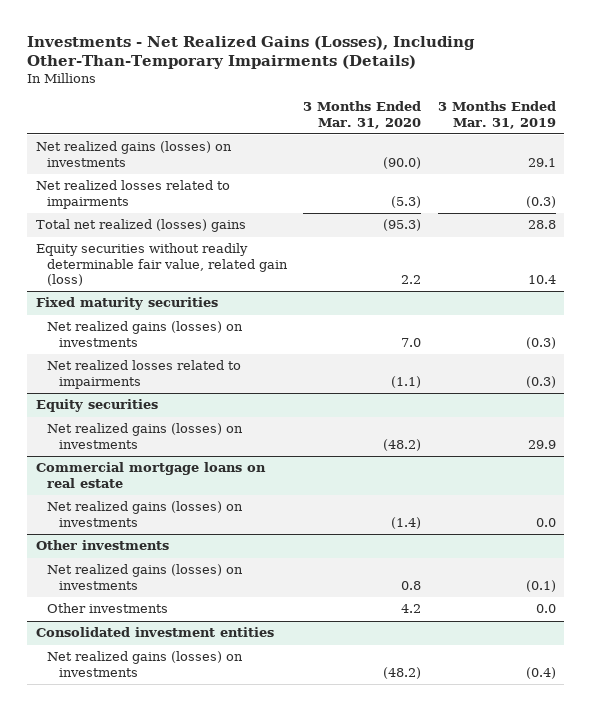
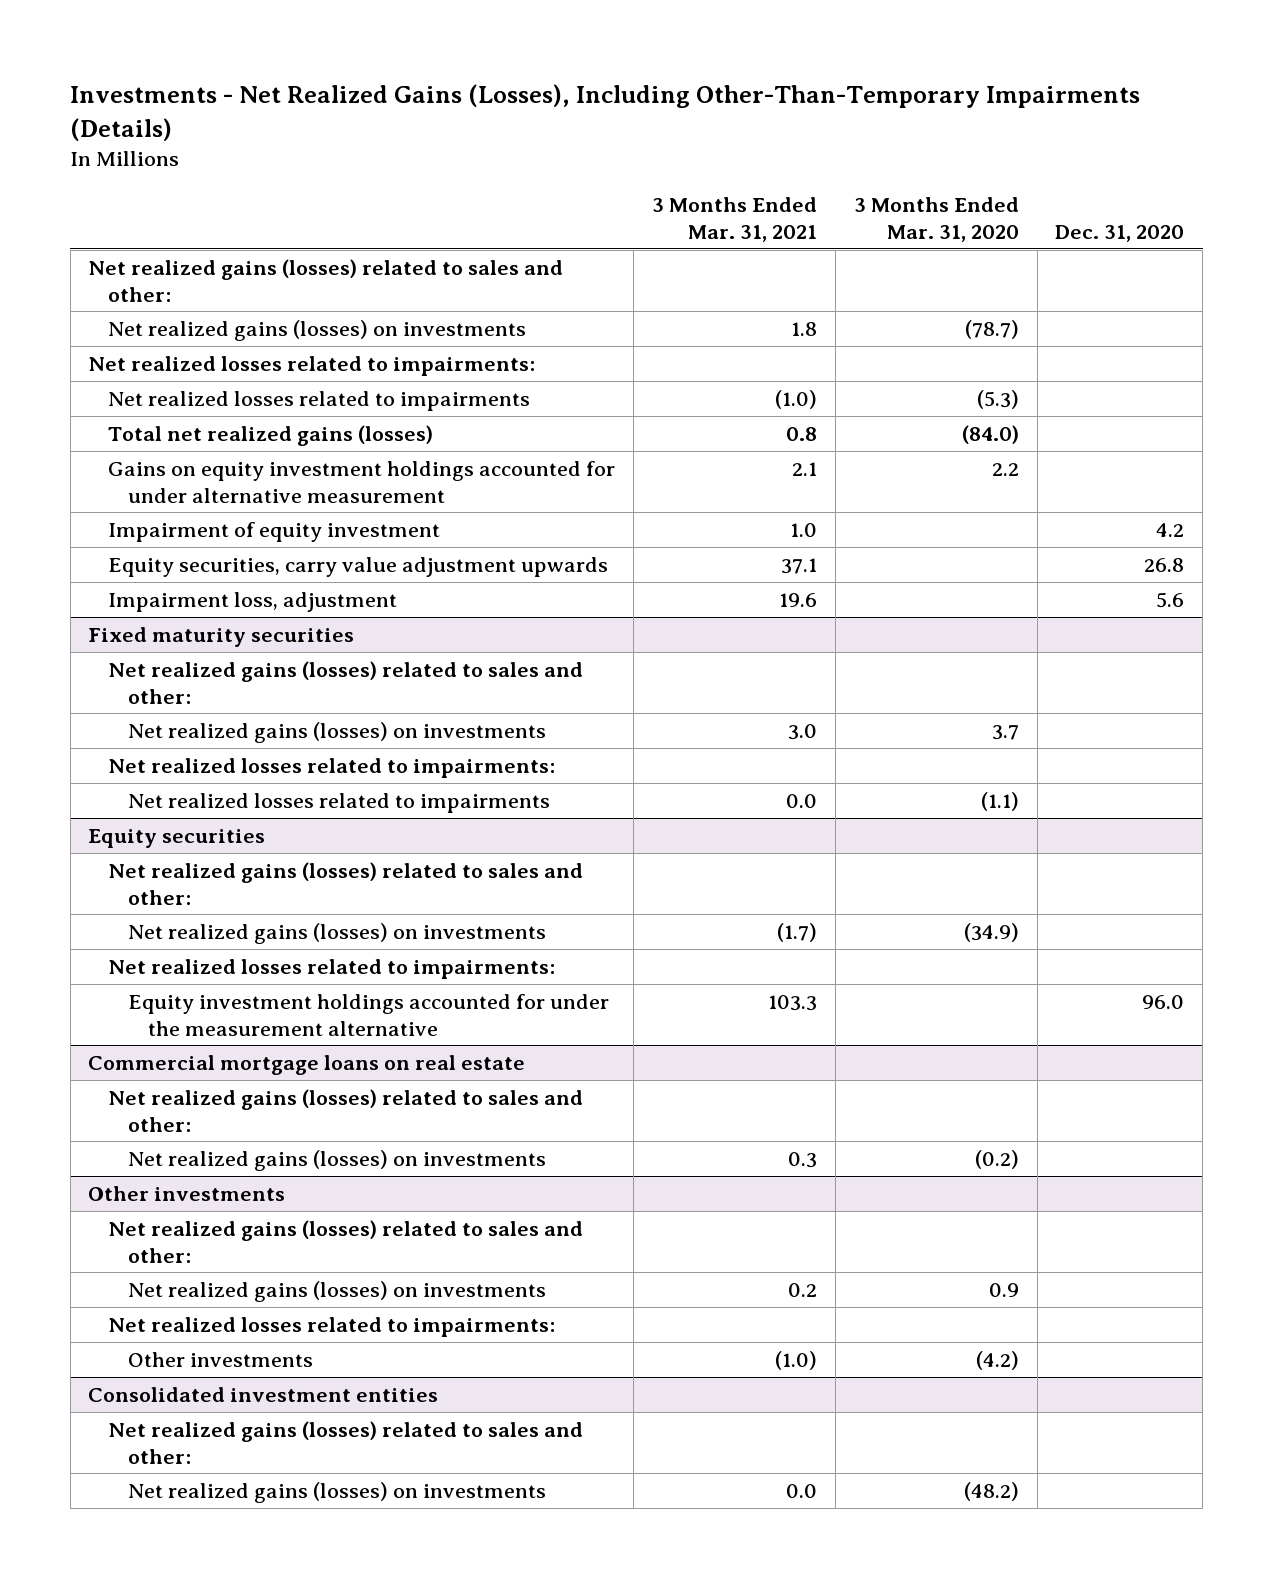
- | 3 Months Ended Mar. 31, 2020 | 3 Months Ended Mar. 31, 2019
+ | 3 Months Ended Mar. 31, 2021 | 3 Months Ended Mar. 31, 2020 | Dec. 31, 2020
- Net realized gains (losses) on investments | (90.0) | 29.1
+ Net realized gains (losses) related to sales and other:
+ Net realized gains (losses) on investments | 1.8 | (78.7) |
+ Net realized losses related to impairments:
- Total net realized (losses) gains | (95.3) | 28.8
- Equity securities without readily determinable fair value, related gain (loss) | 2.2 | 10.4
+ Total net realized gains (losses) | 0.8 | (84.0) |
+ Gains on equity investment holdings accounted for under alternative measurement | 2.1 | 2.2 |
+ Impairment of equity investment | 1.0 | | 4.2
+ Equity securities, carry value adjustment upwards | 37.1 | | 26.8
+ Impairment loss, adjustment | 19.6 | | 5.6
@ Fixed maturity securities
- Net realized gains (losses) on investments | 7.0 | (0.3)
+ Net realized gains (losses) related to sales and other:
+ Net realized gains (losses) on investments | 3.0 | 3.7 |
+ Net realized losses related to impairments:
@ Equity securities
- Net realized gains (losses) on investments | (48.2) | 29.9
+ Net realized gains (losses) related to sales and other:
+ Net realized gains (losses) on investments | (1.7) | (34.9) |
+ Net realized losses related to impairments:
+ Equity investment holdings accounted for under the measurement alternative | 103.3 | | 96.0
@ Commercial mortgage loans on real estate
- Net realized gains (losses) on investments | (1.4) | 0.0
+ Net realized gains (losses) related to sales and other:
+ Net realized gains (losses) on investments | 0.3 | (0.2) |
@ Other investments
- Net realized gains (losses) on investments | 0.8 | (0.1)
- Other investments | 4.2 | 0.0
+ Net realized gains (losses) related to sales and other:
+ Net realized gains (losses) on investments | 0.2 | 0.9 |
+ Net realized losses related to impairments:
+ Other investments | (1.0) | (4.2) |
@ Consolidated investment entities
+ Net realized gains (losses) related to sales and other:

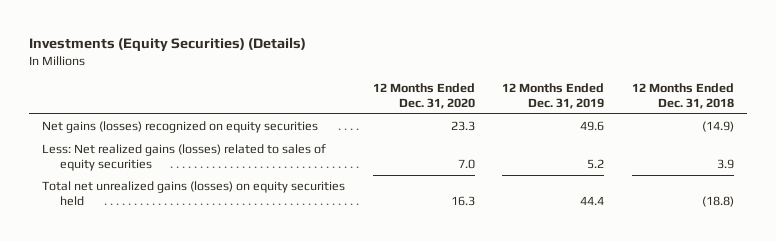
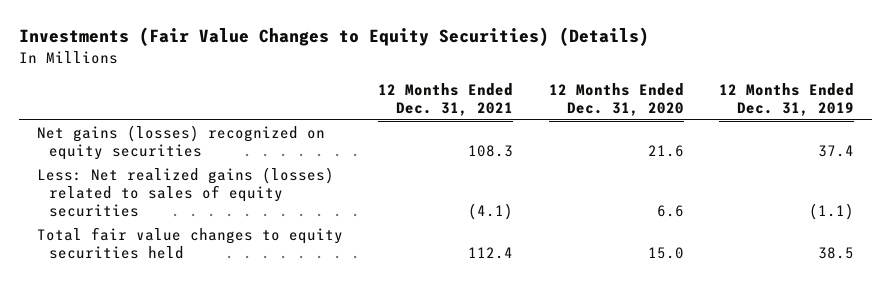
- Investments (Equity Securities) (Details)
+ Investments (Fair Value Changes to Equity Securities) (Details)
- | 12 Months Ended Dec. 31, 2020 | 12 Months Ended Dec. 31, 2019 | 12 Months Ended Dec. 31, 2018
+ | 12 Months Ended Dec. 31, 2021 | 12 Months Ended Dec. 31, 2020 | 12 Months Ended Dec. 31, 2019
- Net gains (losses) recognized on equity securities | 23.3 | 49.6 | (14.9)
- Less: Net realized gains (losses) related to sales of equity securities | 7.0 | 5.2 | 3.9
- Total net unrealized gains (losses) on equity securities held | 16.3 | 44.4 | (18.8)
+ Net gains (losses) recognized on equity securities | 108.3 | 21.6 | 37.4
+ Less: Net realized gains (losses) related to sales of equity securities | (4.1) | 6.6 | (1.1)
+ Total fair value changes to equity securities held | 112.4 | 15.0 | 38.5

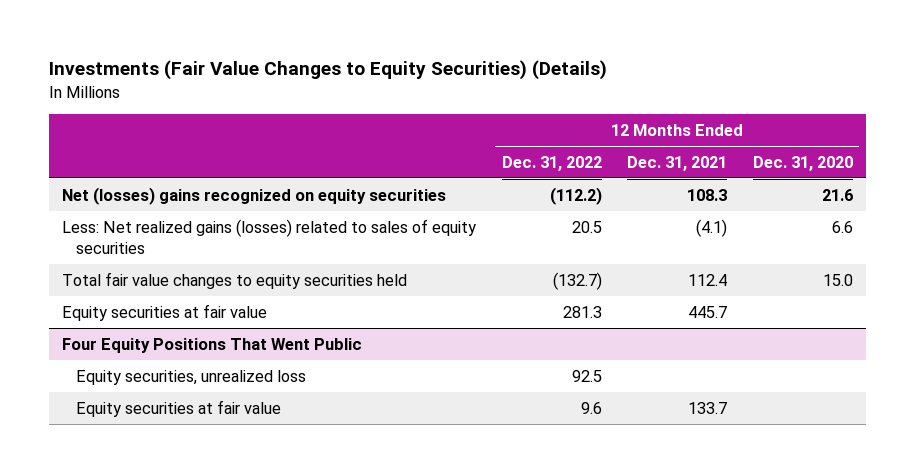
- | 12 Months Ended Dec. 31, 2021 | 12 Months Ended Dec. 31, 2020 | 12 Months Ended Dec. 31, 2019
+ | 12 Months Ended Dec. 31, 2022 | 12 Months Ended Dec. 31, 2021 | 12 Months Ended Dec. 31, 2020
- Net gains (losses) recognized on equity securities | 108.3 | 21.6 | 37.4
+ Net (losses) gains recognized on equity securities | (112.2) | 108.3 | 21.6
+ Equity securities at fair value | 281.3 | 445.7 |
+ Four Equity Positions That Went Public
+ Equity securities, unrealized loss | 92.5 | |
+ Equity securities at fair value | 9.6 | 133.7 |

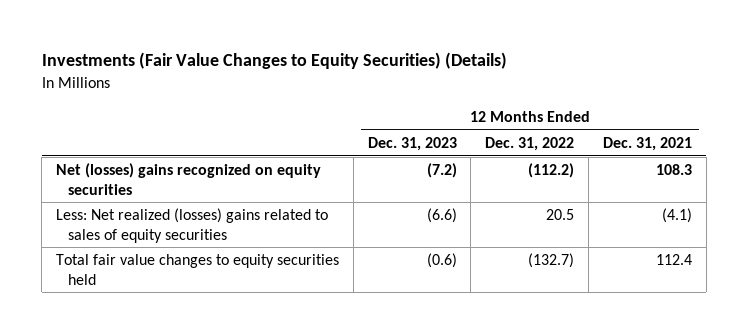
- | 12 Months Ended Dec. 31, 2022 | 12 Months Ended Dec. 31, 2021 | 12 Months Ended Dec. 31, 2020
+ | 12 Months Ended Dec. 31, 2023 | 12 Months Ended Dec. 31, 2022 | 12 Months Ended Dec. 31, 2021
- Less: Net realized gains (losses) related to sales of equity securities | 20.5 | (4.1) | 6.6
+ Less: Net realized (losses) gains related to sales of equity securities | (6.6) | 20.5 | (4.1)
- Equity securities at fair value | 281.3 | 445.7 |
- Four Equity Positions That Went Public
- Equity securities, unrealized loss | 92.5 | |
- Equity securities at fair value | 9.6 | 133.7 |

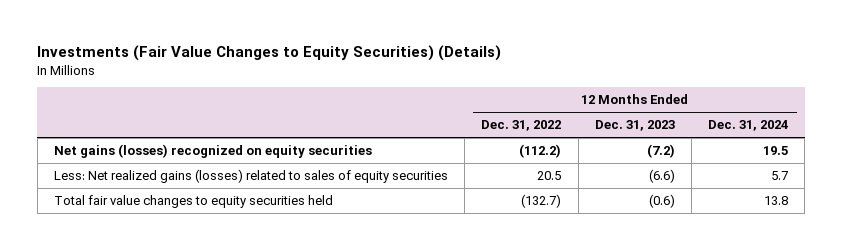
- | 12 Months Ended Dec. 31, 2023 | 12 Months Ended Dec. 31, 2022 | 12 Months Ended Dec. 31, 2021
+ | 12 Months Ended Dec. 31, 2022 | 12 Months Ended Dec. 31, 2023 | 12 Months Ended Dec. 31, 2024
- Net (losses) gains recognized on equity securities | (7.2) | (112.2) | 108.3
- Less: Net realized (losses) gains related to sales of equity securities | (6.6) | 20.5 | (4.1)
+ Net gains (losses) recognized on equity securities | (112.2) | (7.2) | 19.5
+ Less: Net realized gains (losses) related to sales of equity securities | 20.5 | (6.6) | 5.7

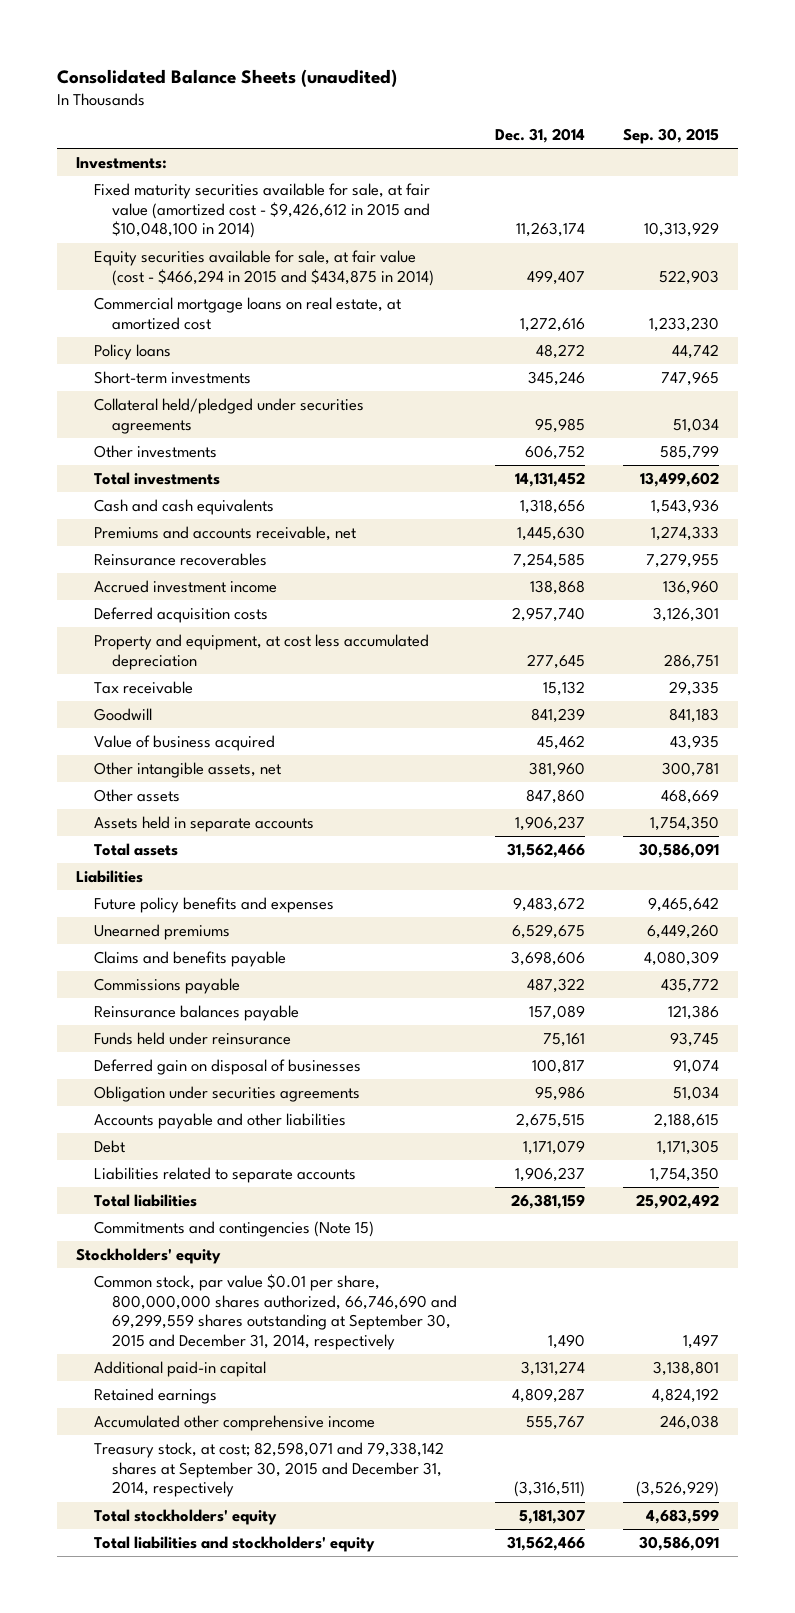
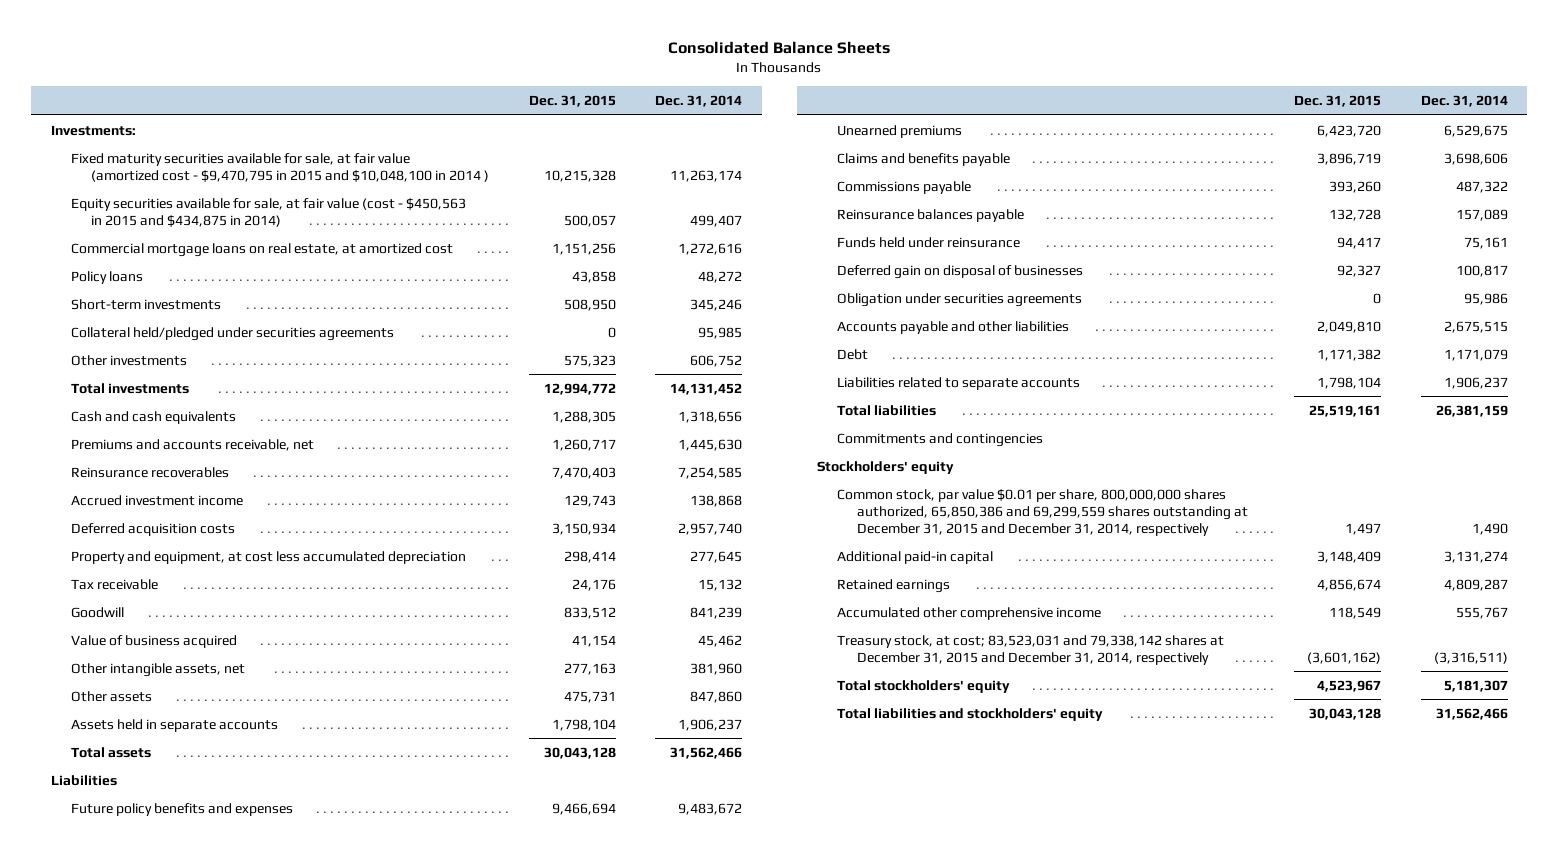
- Consolidated Balance Sheets (unaudited)
+ Consolidated Balance Sheets
- | Dec. 31, 2014 | Sep. 30, 2015
+ | Dec. 31, 2015 | Dec. 31, 2014
- Fixed maturity securities available for sale, at fair value (amortized cost - $9,426,612 in 2015 and $10,048,100 in 2014) | 11,263,174 | 10,313,929
- Equity securities available for sale, at fair value (cost - $466,294 in 2015 and $434,875 in 2014) | 499,407 | 522,903
+ Fixed maturity securities available for sale, at fair value (amortized cost - $9,470,795 in 2015 and $10,048,100 in 2014 ) | 10,215,328 | 11,263,174
+ Equity securities available for sale, at fair value (cost - $450,563 in 2015 and $434,875 in 2014) | 500,057 | 499,407
- Commitments and contingencies (Note 15)
+ Commitments and contingencies
- Common stock, par value $0.01 per share, 800,000,000 shares authorized, 66,746,690 and 69,299,559 shares outstanding at September 30, 2015 and December 31, 2014, respectively | 1,490 | 1,497
+ Common stock, par value $0.01 per share, 800,000,000 shares authorized, 65,850,386 and 69,299,559 shares outstanding at December 31, 2015 and December 31, 2014, respectively | 1,497 | 1,490
- Treasury stock, at cost; 82,598,071 and 79,338,142 shares at September 30, 2015 and December 31, 2014, respectively | (3,316,511) | (3,526,929)
+ Treasury stock, at cost; 83,523,031 and 79,338,142 shares at December 31, 2015 and December 31, 2014, respectively | (3,601,162) | (3,316,511)

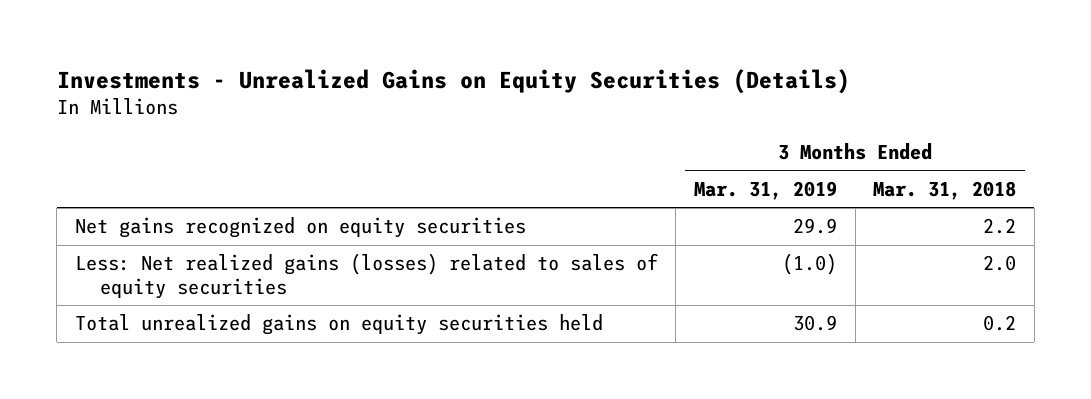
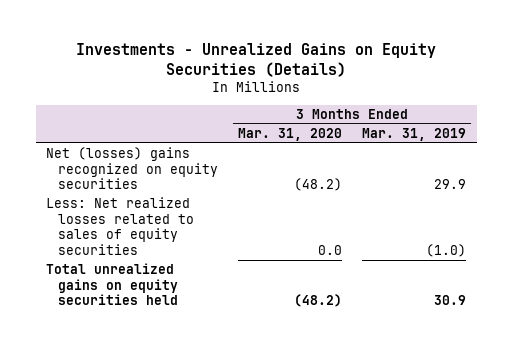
- | 3 Months Ended Mar. 31, 2019 | 3 Months Ended Mar. 31, 2018
+ | 3 Months Ended Mar. 31, 2020 | 3 Months Ended Mar. 31, 2019
- Net gains recognized on equity securities | 29.9 | 2.2
- Less: Net realized gains (losses) related to sales of equity securities | (1.0) | 2.0
+ Net (losses) gains recognized on equity securities | (48.2) | 29.9
+ Less: Net realized losses related to sales of equity securities | 0.0 | (1.0)

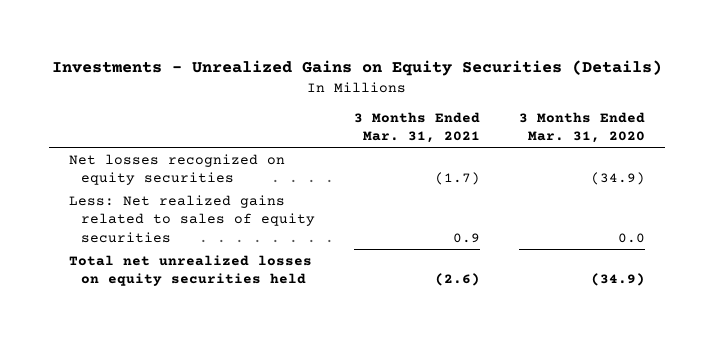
- | 3 Months Ended Mar. 31, 2020 | 3 Months Ended Mar. 31, 2019
+ | 3 Months Ended Mar. 31, 2021 | 3 Months Ended Mar. 31, 2020
- Net (losses) gains recognized on equity securities | (48.2) | 29.9
- Less: Net realized losses related to sales of equity securities | 0.0 | (1.0)
- Total unrealized gains on equity securities held | (48.2) | 30.9
+ Net losses recognized on equity securities | (1.7) | (34.9)
+ Less: Net realized gains related to sales of equity securities | 0.9 | 0.0
+ Total net unrealized losses on equity securities held | (2.6) | (34.9)

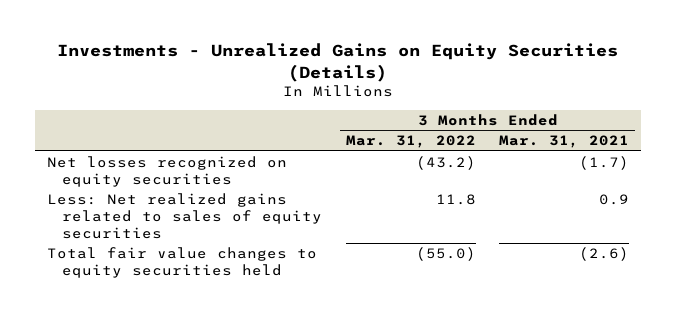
- | 3 Months Ended Mar. 31, 2021 | 3 Months Ended Mar. 31, 2020
+ | 3 Months Ended Mar. 31, 2022 | 3 Months Ended Mar. 31, 2021
- Total net unrealized losses on equity securities held | (2.6) | (34.9)
+ Total fair value changes to equity securities held | (55.0) | (2.6)

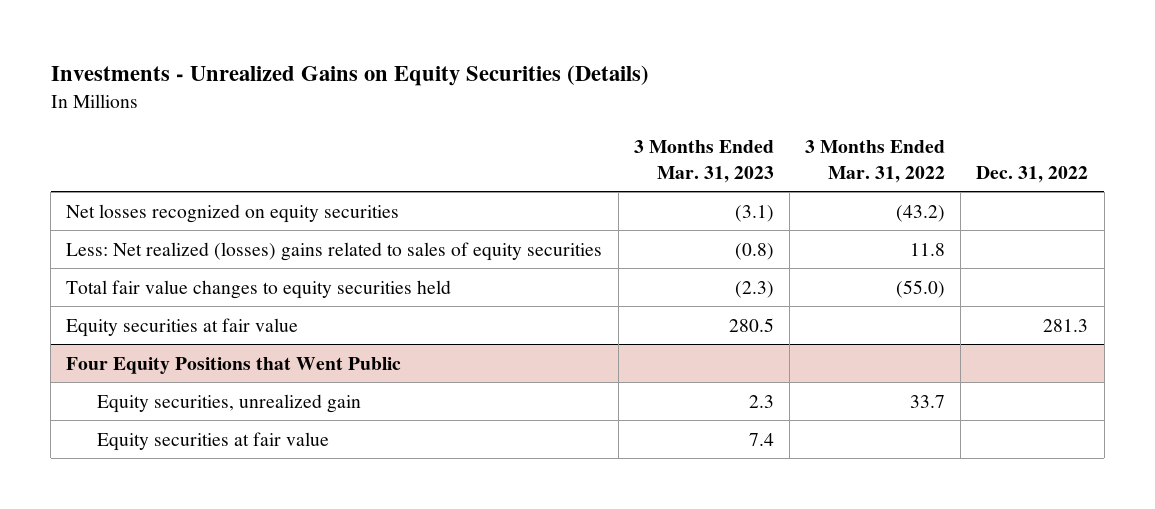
- | 3 Months Ended Mar. 31, 2022 | 3 Months Ended Mar. 31, 2021
+ | 3 Months Ended Mar. 31, 2023 | 3 Months Ended Mar. 31, 2022 | Dec. 31, 2022
- Less: Net realized gains related to sales of equity securities | 11.8 | 0.9
+ Less: Net realized (losses) gains related to sales of equity securities | (0.8) | 11.8 |
+ Equity securities at fair value | 280.5 | | 281.3
+ Four Equity Positions that Went Public
+ Equity securities, unrealized gain | 2.3 | 33.7 |
+ Equity securities at fair value | 7.4 | |

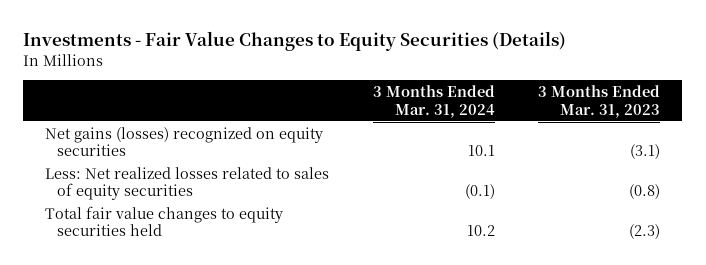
- Investments - Unrealized Gains on Equity Securities (Details)
+ Investments - Fair Value Changes to Equity Securities (Details)
- | 3 Months Ended Mar. 31, 2023 | 3 Months Ended Mar. 31, 2022 | Dec. 31, 2022
+ | 3 Months Ended Mar. 31, 2024 | 3 Months Ended Mar. 31, 2023
- Net losses recognized on equity securities | (3.1) | (43.2) |
- Less: Net realized (losses) gains related to sales of equity securities | (0.8) | 11.8 |
+ Net gains (losses) recognized on equity securities | 10.1 | (3.1)
+ Less: Net realized losses related to sales of equity securities | (0.1) | (0.8)
- Equity securities at fair value | 280.5 | | 281.3
- Four Equity Positions that Went Public
- Equity securities, unrealized gain | 2.3 | 33.7 |
- Equity securities at fair value | 7.4 | |

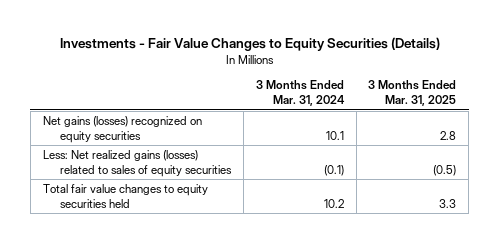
- | 3 Months Ended Mar. 31, 2024 | 3 Months Ended Mar. 31, 2023
+ | 3 Months Ended Mar. 31, 2024 | 3 Months Ended Mar. 31, 2025
- Less: Net realized losses related to sales of equity securities | (0.1) | (0.8)
+ Less: Net realized gains (losses) related to sales of equity securities | (0.1) | (0.5)

